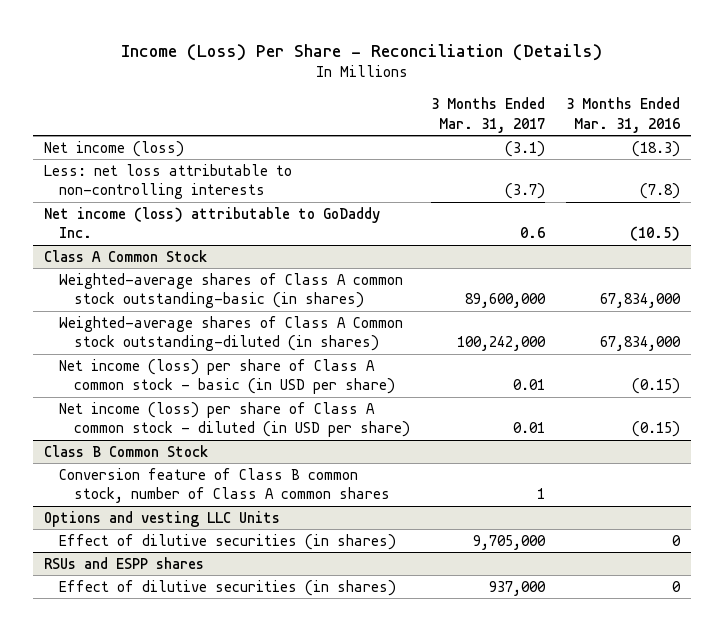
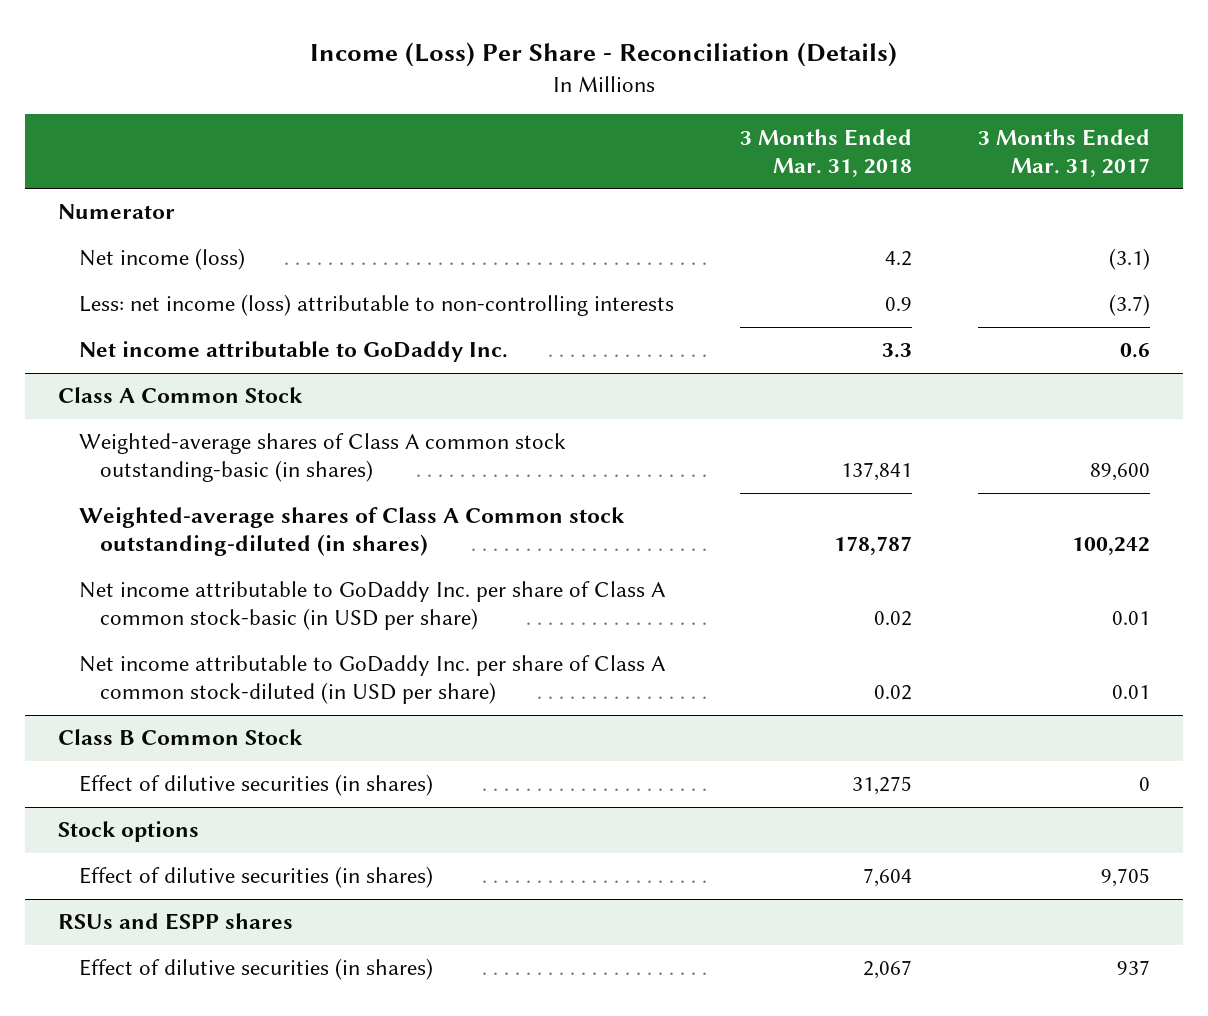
- | 3 Months Ended Mar. 31, 2017 | 3 Months Ended Mar. 31, 2016
+ | 3 Months Ended Mar. 31, 2018 | 3 Months Ended Mar. 31, 2017
+ Numerator
- Less: net loss attributable to non-controlling interests | (3.7) | (7.8)
- Net income (loss) attributable to GoDaddy Inc. | 0.6 | (10.5)
+ Less: net income (loss) attributable to non-controlling interests | 0.9 | (3.7)
+ Net income attributable to GoDaddy Inc. | 3.3 | 0.6
@ Class A Common Stock
- Weighted-average shares of Class A common stock outstanding-basic (in shares) | 89,600,000 | 67,834,000
- Weighted-average shares of Class A Common stock outstanding-diluted (in shares) | 100,242,000 | 67,834,000
- Net income (loss) per share of Class A common stock - basic (in USD per share) | 0.01 | (0.15)
- Net income (loss) per share of Class A common stock - diluted (in USD per share) | 0.01 | (0.15)
+ Weighted-average shares of Class A common stock outstanding-basic (in shares) | 137,841 | 89,600
+ Weighted-average shares of Class A Common stock outstanding-diluted (in shares) | 178,787 | 100,242
+ Net income attributable to GoDaddy Inc. per share of Class A common stock-basic (in USD per share) | 0.02 | 0.01
+ Net income attributable to GoDaddy Inc. per share of Class A common stock-diluted (in USD per share) | 0.02 | 0.01
@ Class B Common Stock
- Conversion feature of Class B common stock, number of Class A common shares | 1 |
- Options and vesting LLC Units
- Effect of dilutive securities (in shares) | 9,705,000 | 0
@ Class B Common Stock
+ Effect of dilutive securities (in shares) | 31,275 | 0
+ Stock options
+ Effect of dilutive securities (in shares) | 7,604 | 9,705
@ RSUs and ESPP shares
- Effect of dilutive securities (in shares) | 937,000 | 0
+ Effect of dilutive securities (in shares) | 2,067 | 937

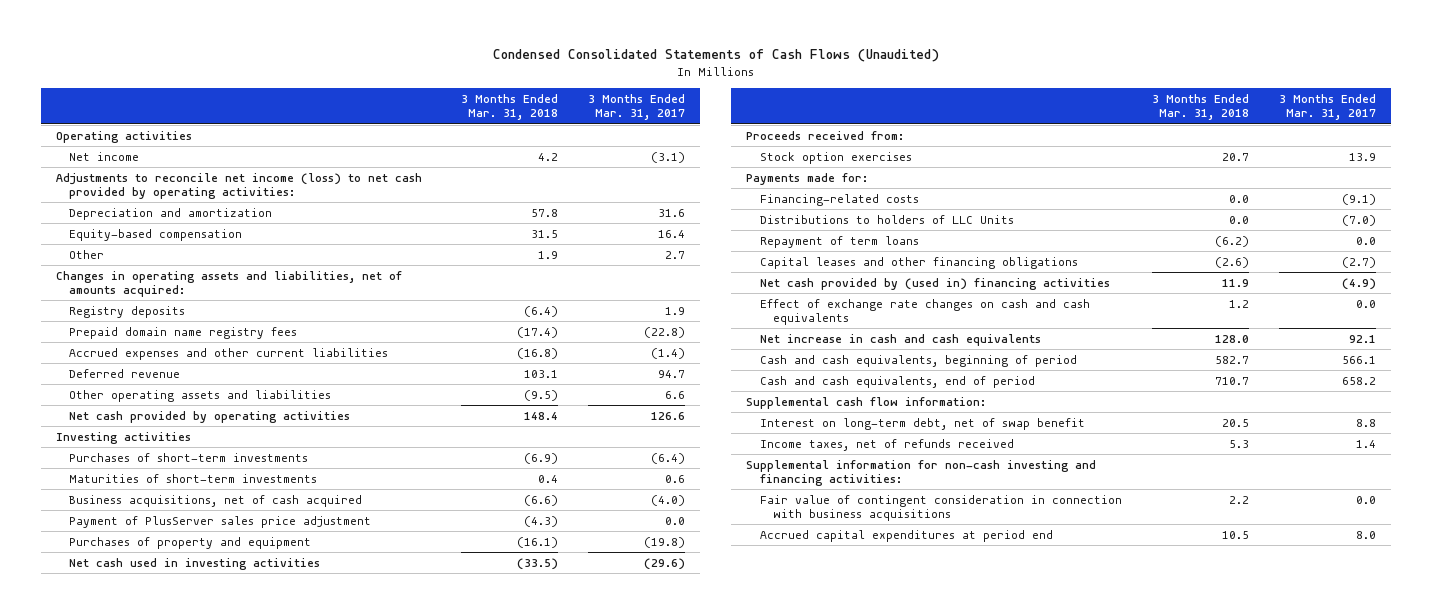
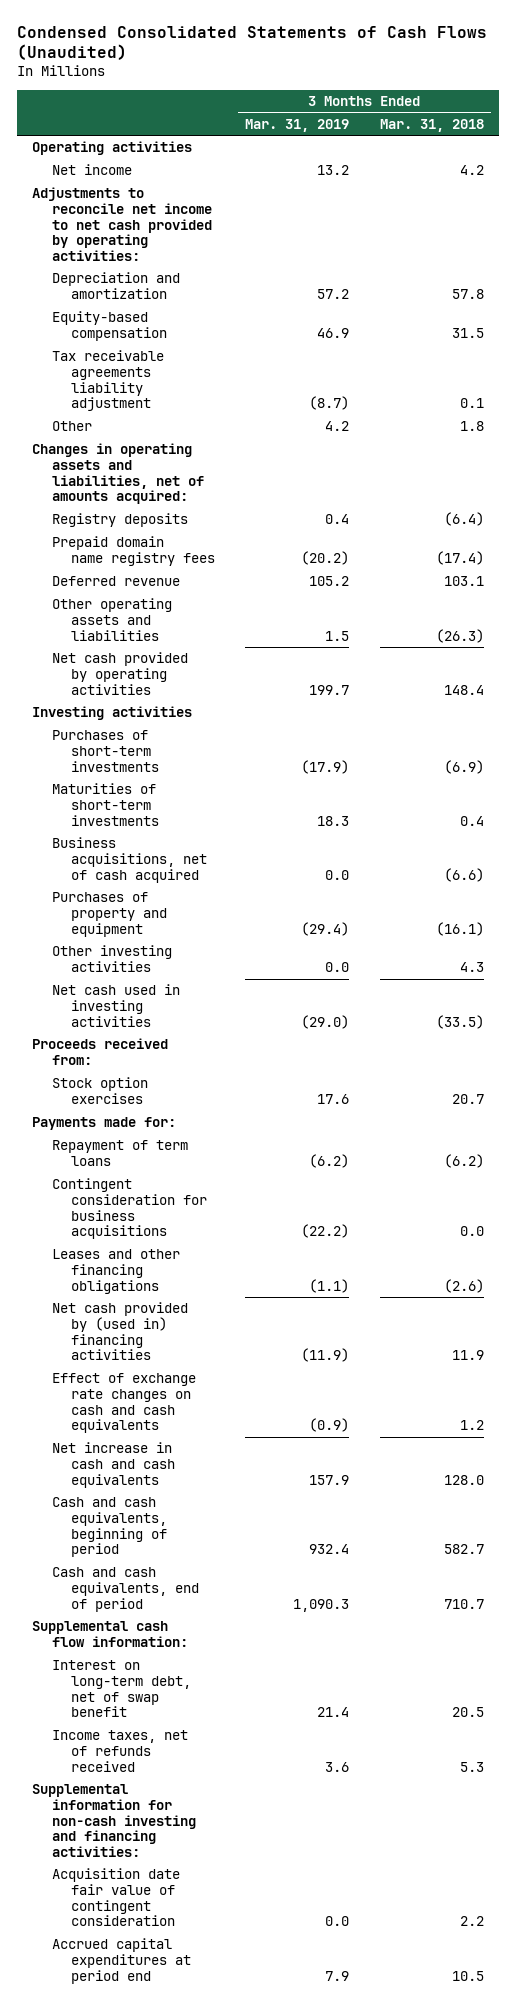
- | 3 Months Ended Mar. 31, 2018 | 3 Months Ended Mar. 31, 2017
+ | 3 Months Ended Mar. 31, 2019 | 3 Months Ended Mar. 31, 2018
- Adjustments to reconcile net income (loss) to net cash provided by operating activities:
+ Adjustments to reconcile net income to net cash provided by operating activities:
- Other | 1.9 | 2.7
+ Tax receivable agreements liability adjustment | (8.7) | 0.1
+ Other | 4.2 | 1.8
- Accrued expenses and other current liabilities | (16.8) | (1.4)
- Other operating assets and liabilities | (9.5) | 6.6
+ Other operating assets and liabilities | 1.5 | (26.3)
- Payment of PlusServer sales price adjustment | (4.3) | 0.0
+ Other investing activities | 0.0 | 4.3
- Financing-related costs | 0.0 | (9.1)
- Distributions to holders of LLC Units | 0.0 | (7.0)
- Capital leases and other financing obligations | (2.6) | (2.7)
+ Contingent consideration for business acquisitions | (22.2) | 0.0
+ Leases and other financing obligations | (1.1) | (2.6)
- Fair value of contingent consideration in connection with business acquisitions | 2.2 | 0.0
+ Acquisition date fair value of contingent consideration | 0.0 | 2.2

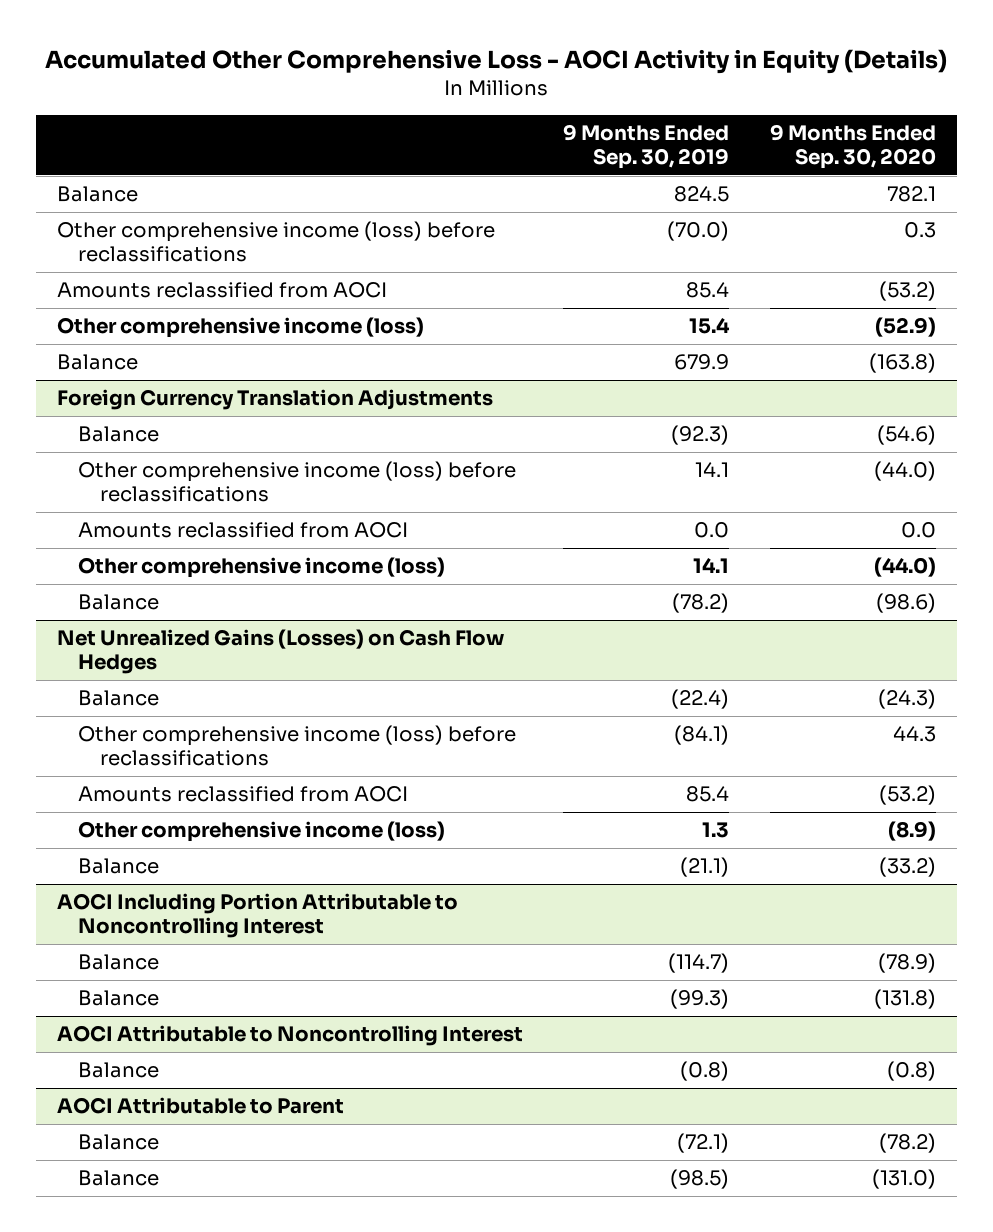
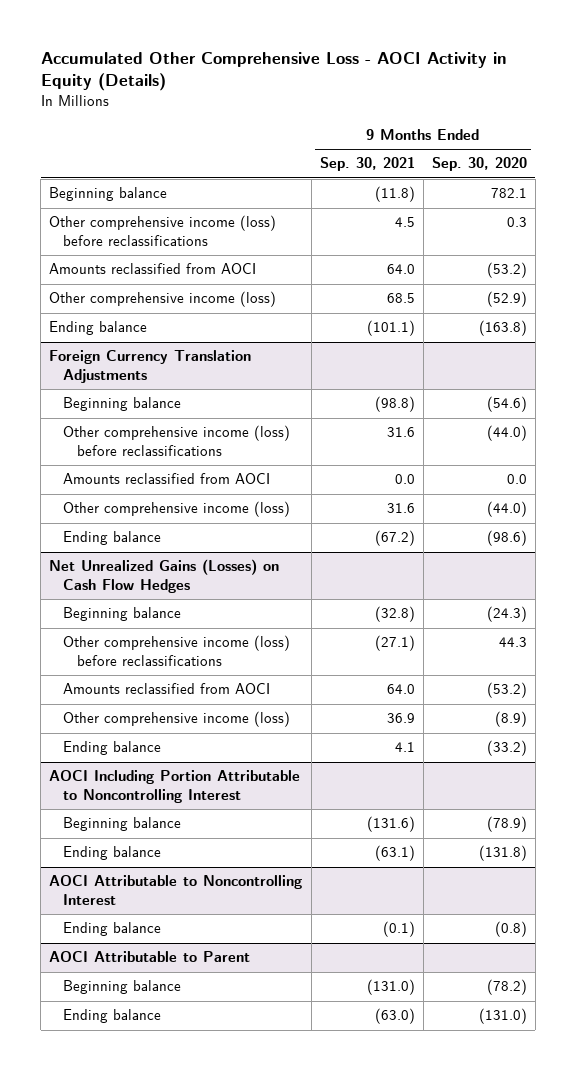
- | 9 Months Ended Sep. 30, 2019 | 9 Months Ended Sep. 30, 2020
+ | 9 Months Ended Sep. 30, 2021 | 9 Months Ended Sep. 30, 2020
- Balance | 824.5 | 782.1
+ Beginning balance | (11.8) | 782.1
- Balance | 679.9 | (163.8)
+ Ending balance | (101.1) | (163.8)
@ Foreign Currency Translation Adjustments
- Balance | (92.3) | (54.6)
+ Beginning balance | (98.8) | (54.6)
- Balance | (78.2) | (98.6)
+ Ending balance | (67.2) | (98.6)
@ Net Unrealized Gains (Losses) on Cash Flow Hedges
- Balance | (22.4) | (24.3)
+ Beginning balance | (32.8) | (24.3)
- Balance | (21.1) | (33.2)
+ Ending balance | 4.1 | (33.2)
@ AOCI Including Portion Attributable to Noncontrolling Interest
- Balance | (114.7) | (78.9)
- Balance | (99.3) | (131.8)
+ Beginning balance | (131.6) | (78.9)
+ Ending balance | (63.1) | (131.8)
@ AOCI Attributable to Noncontrolling Interest
- Balance | (0.8) | (0.8)
+ Ending balance | (0.1) | (0.8)
@ AOCI Attributable to Parent
- Balance | (72.1) | (78.2)
- Balance | (98.5) | (131.0)
+ Beginning balance | (131.0) | (78.2)
+ Ending balance | (63.0) | (131.0)

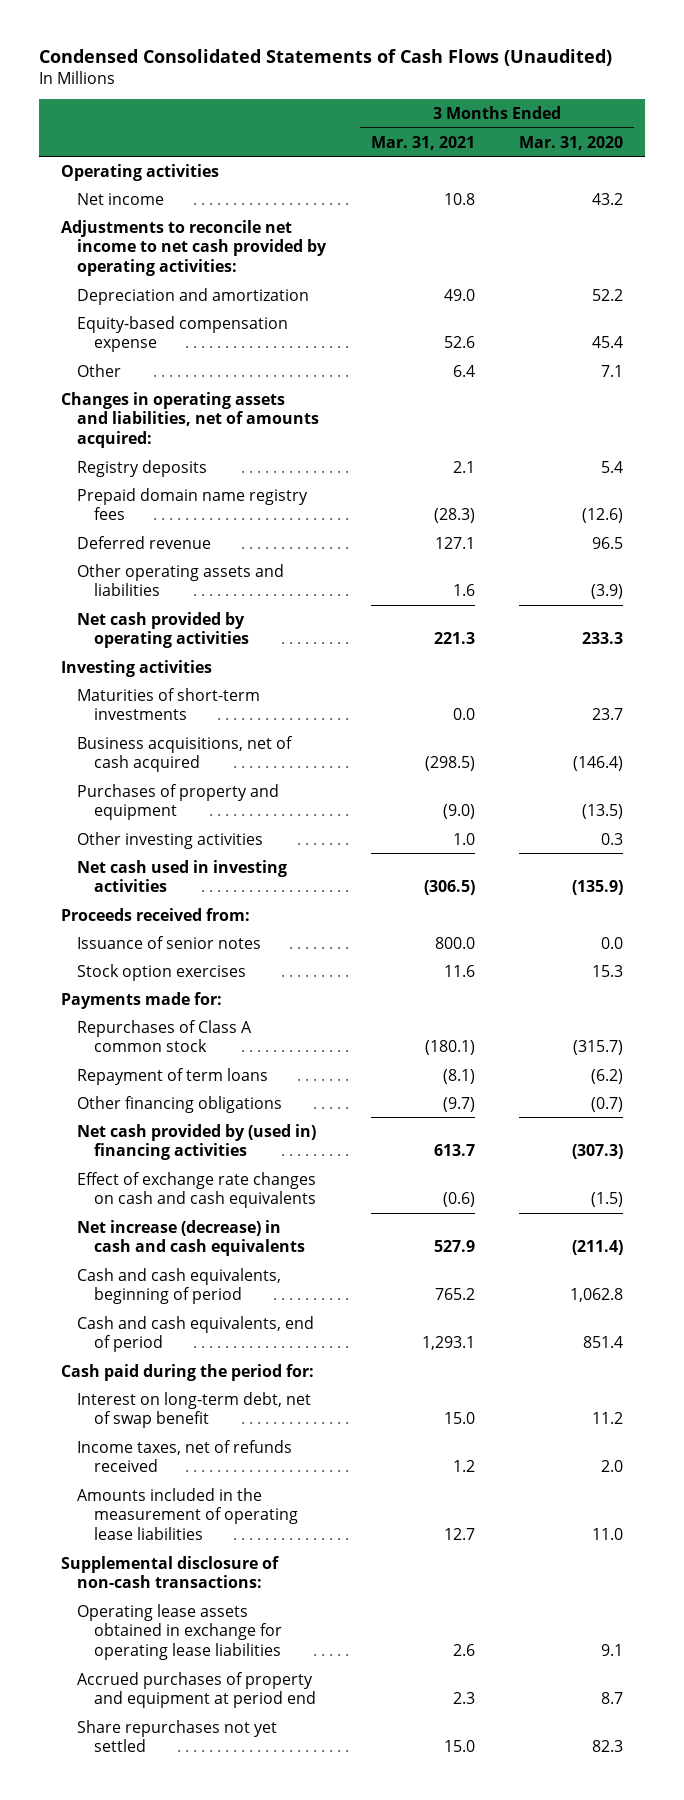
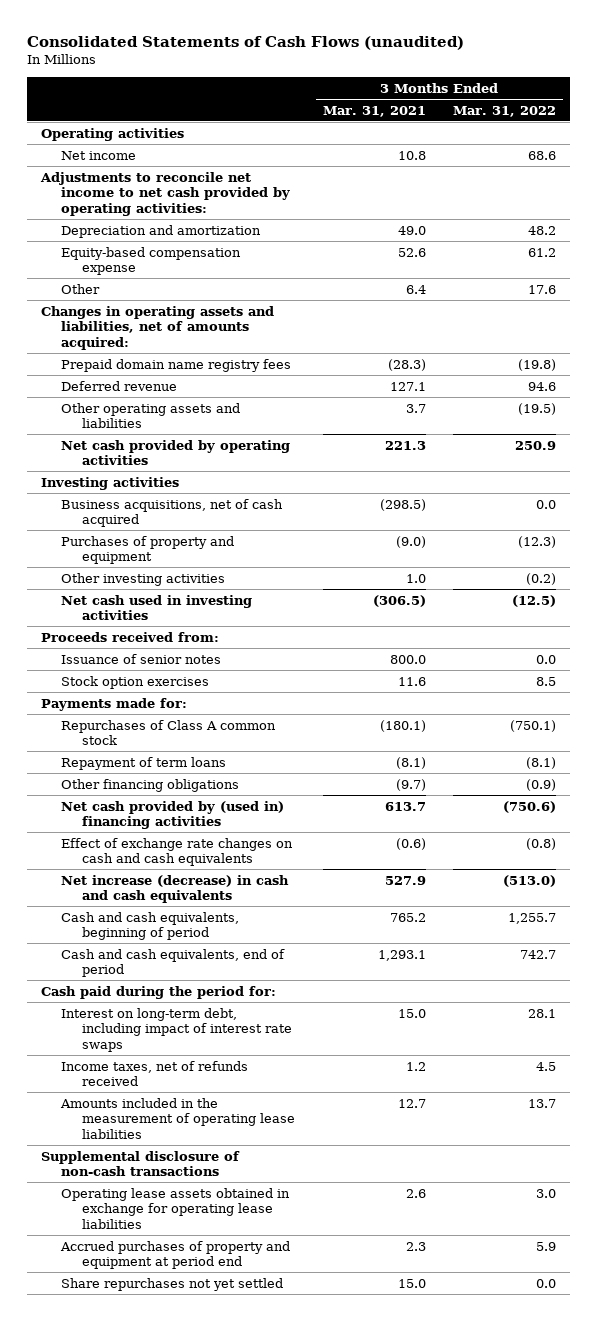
- Condensed Consolidated Statements of Cash Flows (Unaudited)
+ Consolidated Statements of Cash Flows (unaudited)
- | 3 Months Ended Mar. 31, 2021 | 3 Months Ended Mar. 31, 2020
+ | 3 Months Ended Mar. 31, 2021 | 3 Months Ended Mar. 31, 2022
- Registry deposits | 2.1 | 5.4
- Other operating assets and liabilities | 1.6 | (3.9)
+ Other operating assets and liabilities | 3.7 | (19.5)
- Maturities of short-term investments | 0.0 | 23.7
- Interest on long-term debt, net of swap benefit | 15.0 | 11.2
+ Interest on long-term debt, including impact of interest rate swaps | 15.0 | 28.1
- Supplemental disclosure of non-cash transactions:
+ Supplemental disclosure of non-cash transactions

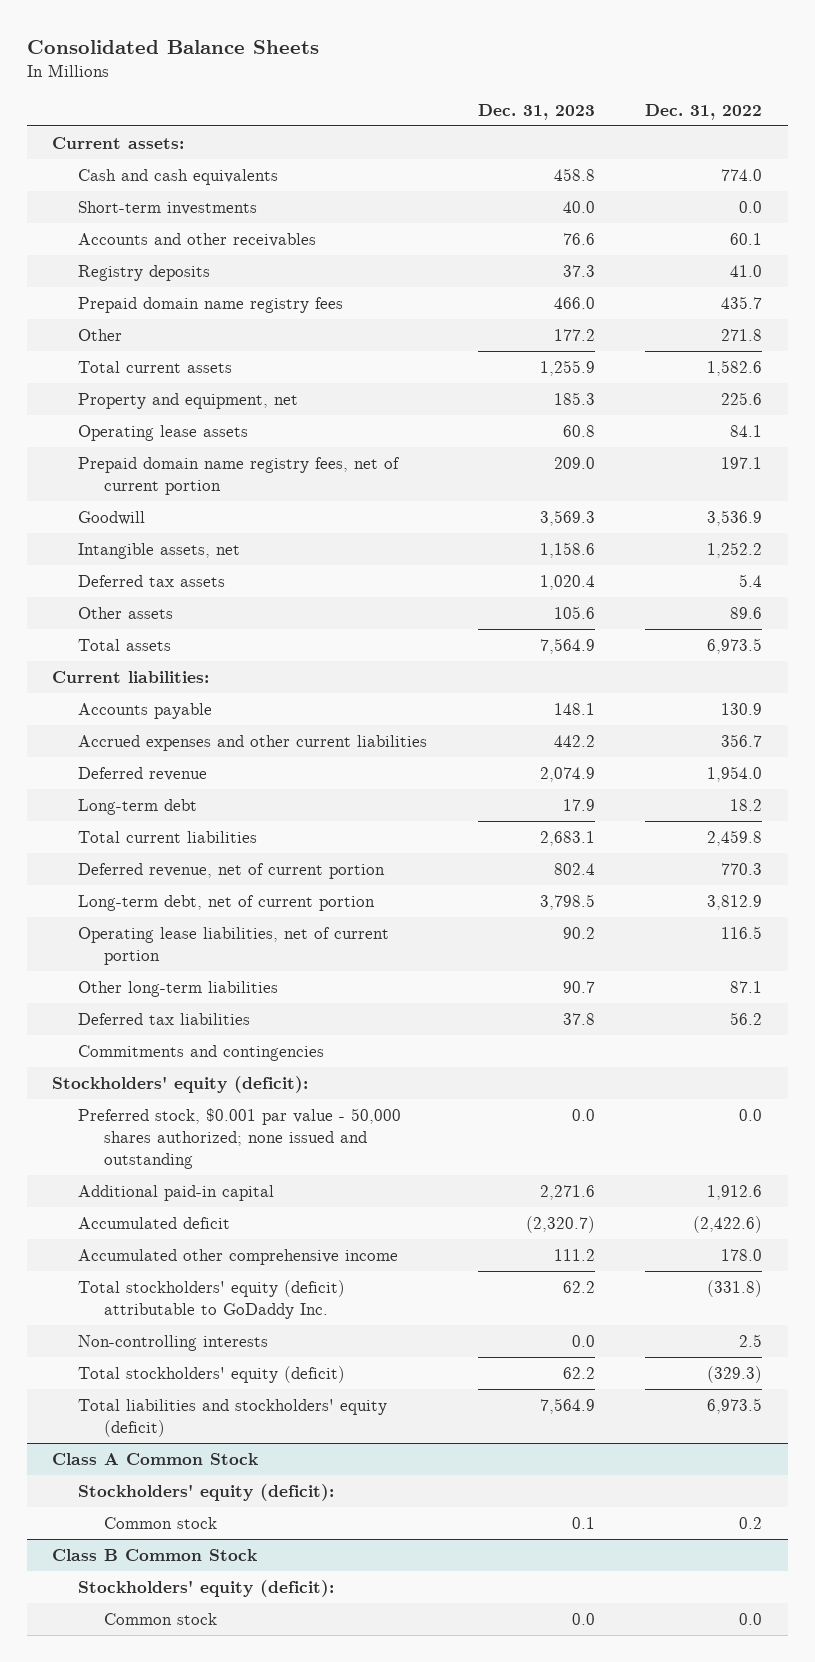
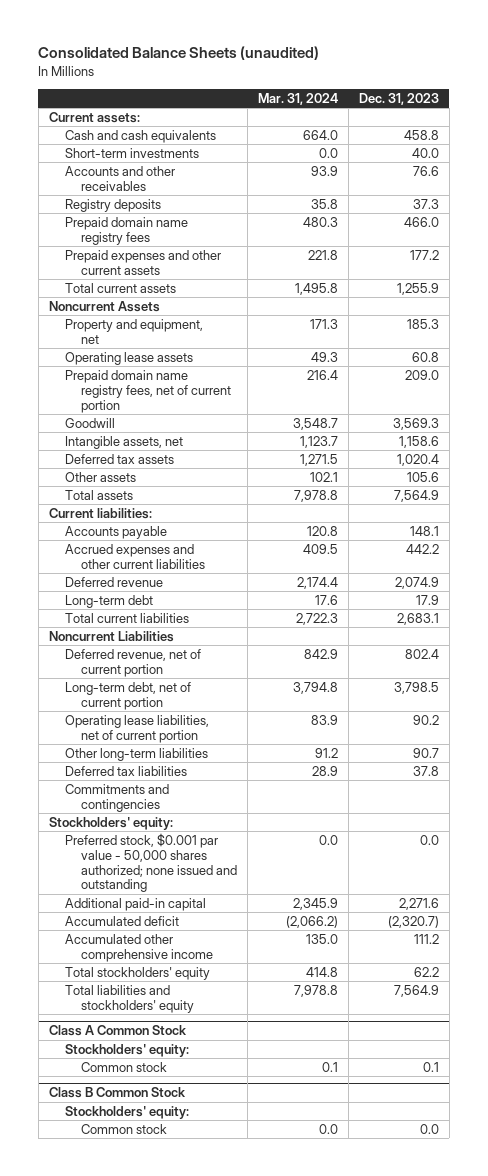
- Consolidated Balance Sheets
+ Consolidated Balance Sheets (unaudited)
- | Dec. 31, 2023 | Dec. 31, 2022
+ | Mar. 31, 2024 | Dec. 31, 2023
- Other | 177.2 | 271.8
+ Prepaid expenses and other current assets | 221.8 | 177.2
+ Noncurrent Assets
+ Noncurrent Liabilities
- Stockholders' equity (deficit):
+ Stockholders' equity:
- Total stockholders' equity (deficit) attributable to GoDaddy Inc. | 62.2 | (331.8)
- Non-controlling interests | 0.0 | 2.5
- Total stockholders' equity (deficit) | 62.2 | (329.3)
- Total liabilities and stockholders' equity (deficit) | 7,564.9 | 6,973.5
+ Total stockholders' equity | 414.8 | 62.2
+ Total liabilities and stockholders' equity | 7,978.8 | 7,564.9
@ Class A Common Stock
- Stockholders' equity (deficit):
+ Stockholders' equity:
@ Class B Common Stock
- Stockholders' equity (deficit):
+ Stockholders' equity:

